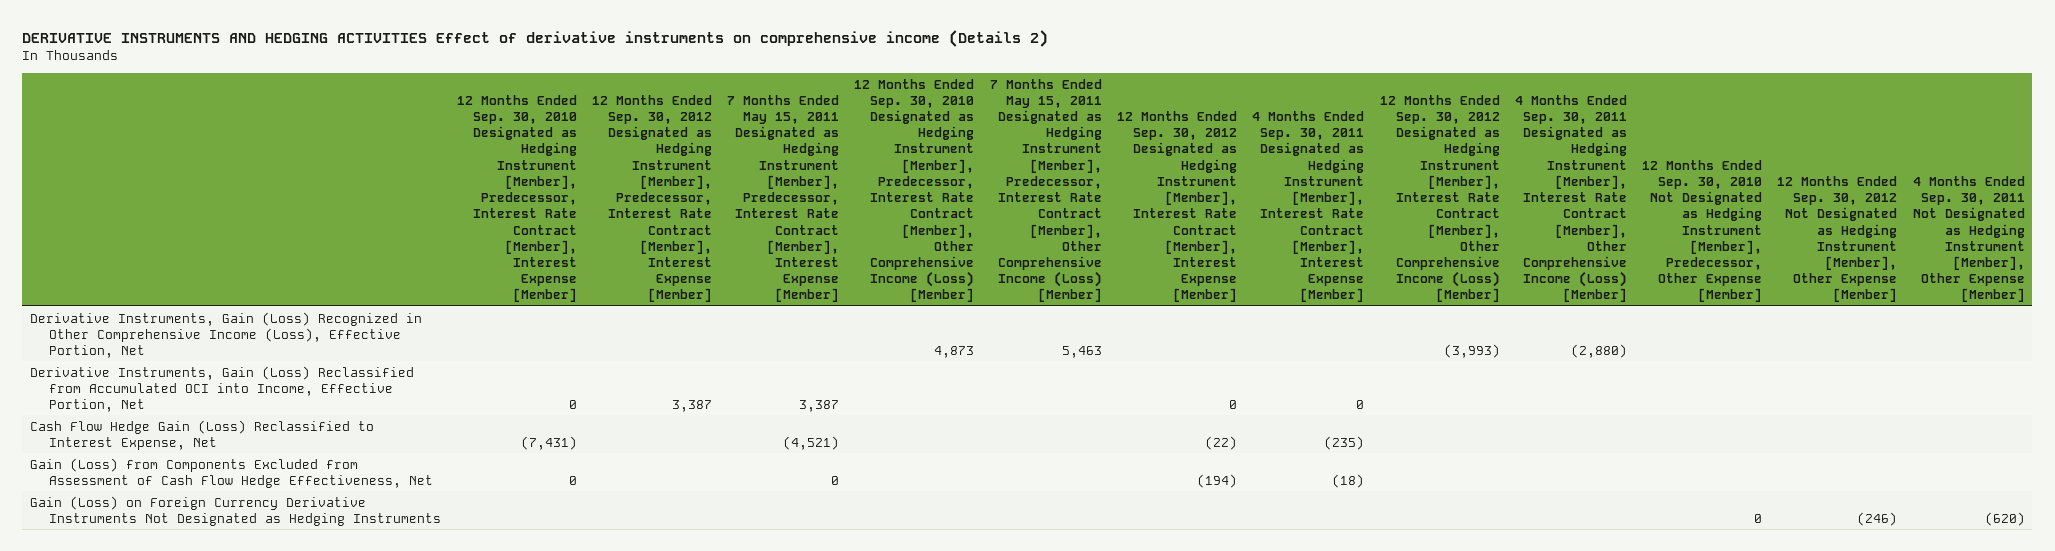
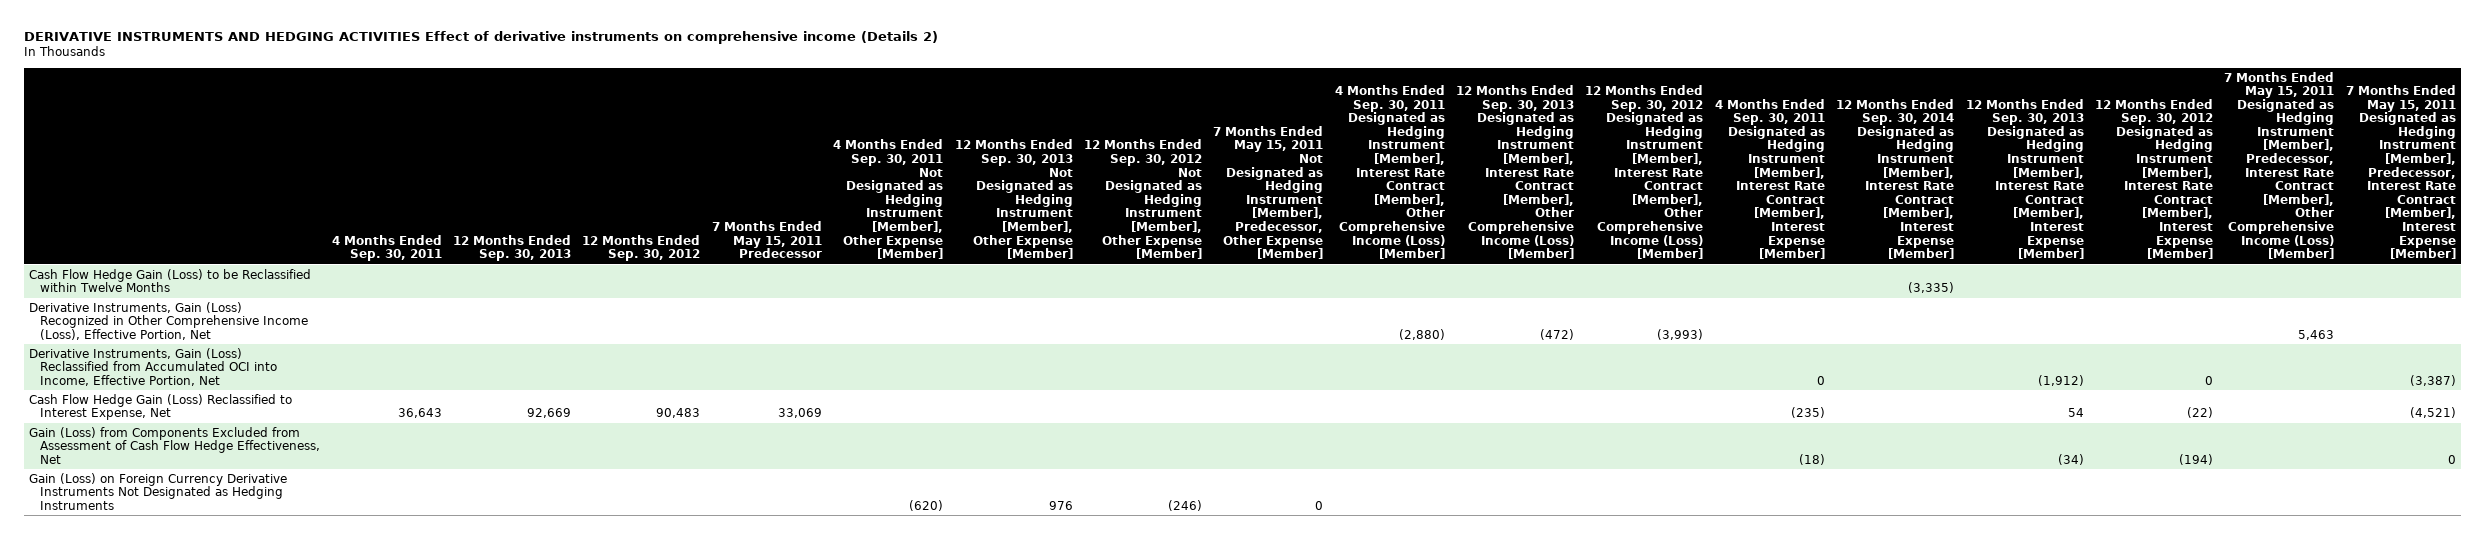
- | 12 Months Ended Sep. 30, 2010 Designated as Hedging Instrument [Member], Predecessor, Interest Rate Contract [Member], Interest Expense [Member] | 12 Months Ended Sep. 30, 2012 Designated as Hedging Instrument [Member], Predecessor, Interest Rate Contract [Member], Interest Expense [Member] | 7 Months Ended May 15, 2011 Designated as Hedging Instrument [Member], Predecessor, Interest Rate Contract [Member], Interest Expense [Member] | 12 Months Ended Sep. 30, 2010 Designated as Hedging Instrument [Member], Predecessor, Interest Rate Contract [Member], Other Comprehensive Income (Loss) [Member] | 7 Months Ended May 15, 2011 Designated as Hedging Instrument [Member], Predecessor, Interest Rate Contract [Member], Other Comprehensive Income (Loss) [Member] | 12 Months Ended Sep. 30, 2012 Designated as Hedging Instrument [Member], Interest Rate Contract [Member], Interest Expense [Member] | 4 Months Ended Sep. 30, 2011 Designated as Hedging Instrument [Member], Interest Rate Contract [Member], Interest Expense [Member] | 12 Months Ended Sep. 30, 2012 Designated as Hedging Instrument [Member], Interest Rate Contract [Member], Other Comprehensive Income (Loss) [Member] | 4 Months Ended Sep. 30, 2011 Designated as Hedging Instrument [Member], Interest Rate Contract [Member], Other Comprehensive Income (Loss) [Member] | 12 Months Ended Sep. 30, 2010 Not Designated as Hedging Instrument [Member], Predecessor, Other Expense [Member] | 12 Months Ended Sep. 30, 2012 Not Designated as Hedging Instrument [Member], Other Expense [Member] | 4 Months Ended Sep. 30, 2011 Not Designated as Hedging Instrument [Member], Other Expense [Member]
+ | 4 Months Ended Sep. 30, 2011 | 12 Months Ended Sep. 30, 2013 | 12 Months Ended Sep. 30, 2012 | 7 Months Ended May 15, 2011 Predecessor | 4 Months Ended Sep. 30, 2011 Not Designated as Hedging Instrument [Member], Other Expense [Member] | 12 Months Ended Sep. 30, 2013 Not Designated as Hedging Instrument [Member], Other Expense [Member] | 12 Months Ended Sep. 30, 2012 Not Designated as Hedging Instrument [Member], Other Expense [Member] | 7 Months Ended May 15, 2011 Not Designated as Hedging Instrument [Member], Predecessor, Other Expense [Member] | 4 Months Ended Sep. 30, 2011 Designated as Hedging Instrument [Member], Interest Rate Contract [Member], Other Comprehensive Income (Loss) [Member] | 12 Months Ended Sep. 30, 2013 Designated as Hedging Instrument [Member], Interest Rate Contract [Member], Other Comprehensive Income (Loss) [Member] | 12 Months Ended Sep. 30, 2012 Designated as Hedging Instrument [Member], Interest Rate Contract [Member], Other Comprehensive Income (Loss) [Member] | 4 Months Ended Sep. 30, 2011 Designated as Hedging Instrument [Member], Interest Rate Contract [Member], Interest Expense [Member] | 12 Months Ended Sep. 30, 2014 Designated as Hedging Instrument [Member], Interest Rate Contract [Member], Interest Expense [Member] | 12 Months Ended Sep. 30, 2013 Designated as Hedging Instrument [Member], Interest Rate Contract [Member], Interest Expense [Member] | 12 Months Ended Sep. 30, 2012 Designated as Hedging Instrument [Member], Interest Rate Contract [Member], Interest Expense [Member] | 7 Months Ended May 15, 2011 Designated as Hedging Instrument [Member], Predecessor, Interest Rate Contract [Member], Other Comprehensive Income (Loss) [Member] | 7 Months Ended May 15, 2011 Designated as Hedging Instrument [Member], Predecessor, Interest Rate Contract [Member], Interest Expense [Member]
+ Cash Flow Hedge Gain (Loss) to be Reclassified within Twelve Months | | | | | | | | | | | | | (3,335) | | | |
- Derivative Instruments, Gain (Loss) Reclassified from Accumulated OCI into Income, Effective Portion, Net | 0 | 3,387 | 3,387 | | | 0 | 0 | | | | |
+ Derivative Instruments, Gain (Loss) Reclassified from Accumulated OCI into Income, Effective Portion, Net | | | | | | | | | | | | 0 | | (1,912) | 0 | | (3,387)

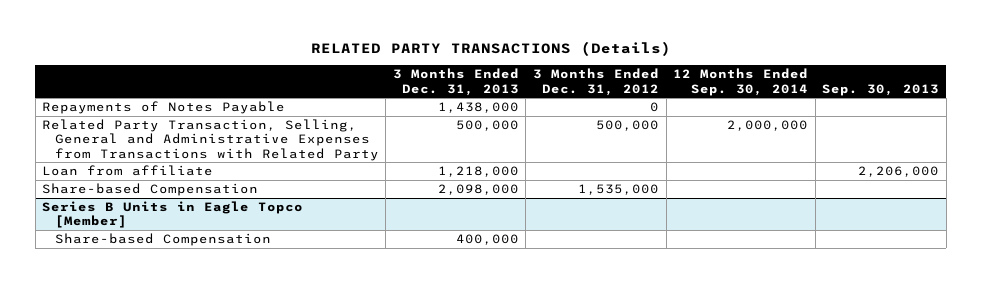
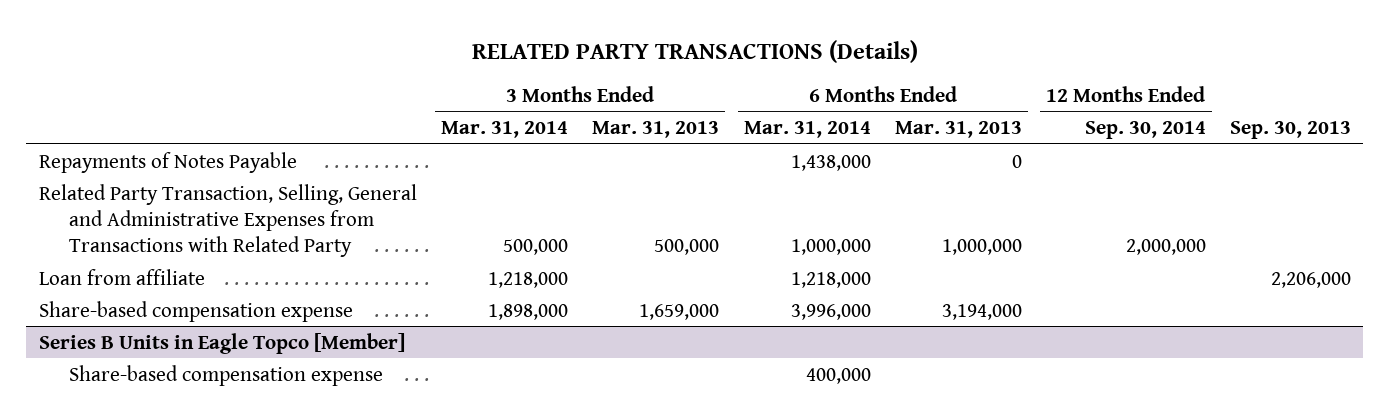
- | 3 Months Ended Dec. 31, 2013 | 3 Months Ended Dec. 31, 2012 | 12 Months Ended Sep. 30, 2014 | Sep. 30, 2013
+ | 3 Months Ended Mar. 31, 2014 | 3 Months Ended Mar. 31, 2013 | 6 Months Ended Mar. 31, 2014 | 6 Months Ended Mar. 31, 2013 | 12 Months Ended Sep. 30, 2014 | Sep. 30, 2013
- Share-based Compensation | 2,098,000 | 1,535,000 | |
+ Share-based compensation expense | 1,898,000 | 1,659,000 | 3,996,000 | 3,194,000 | |
@ Series B Units in Eagle Topco [Member]
- Share-based Compensation | 400,000 | | |
+ Share-based compensation expense | | | 400,000 | | |

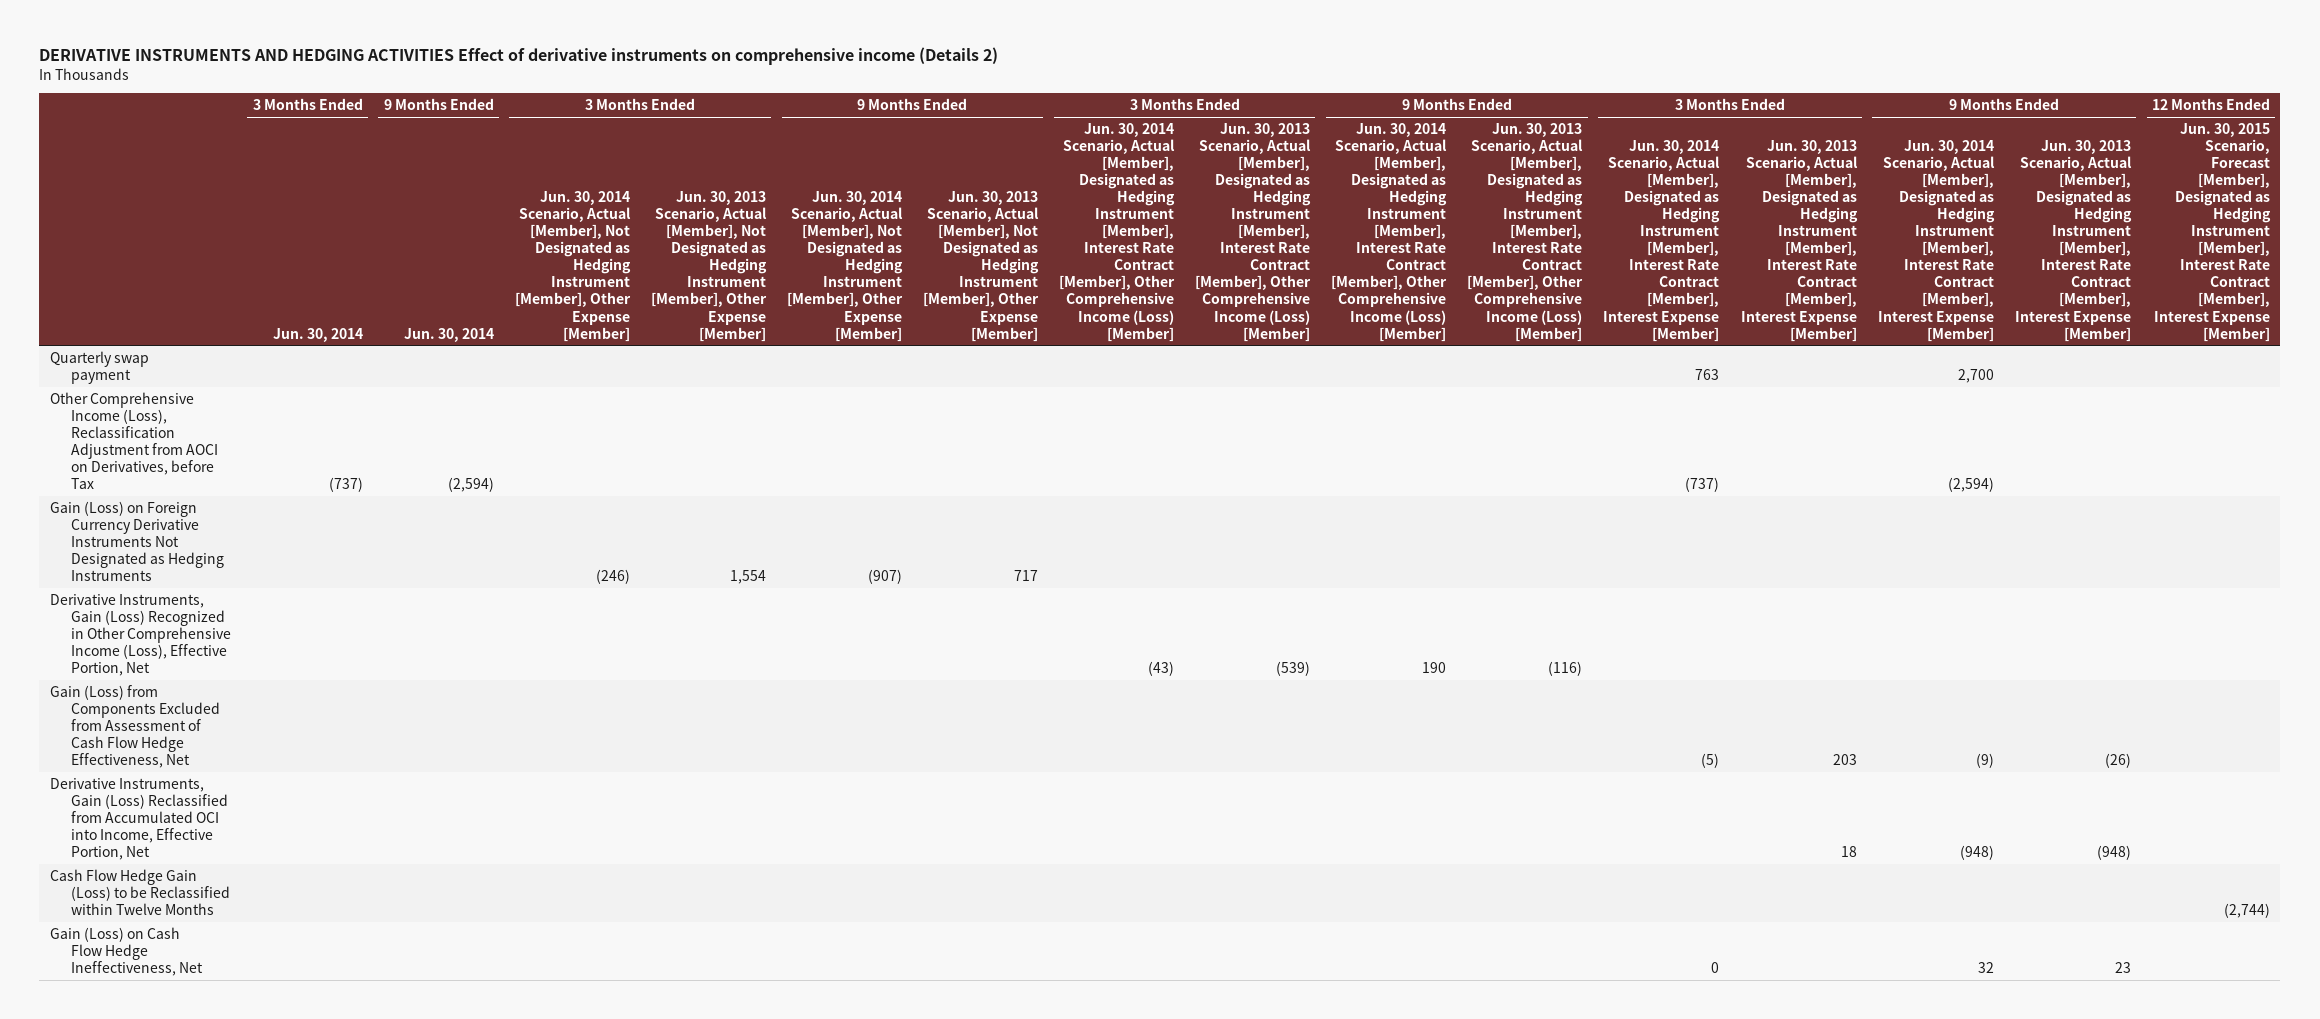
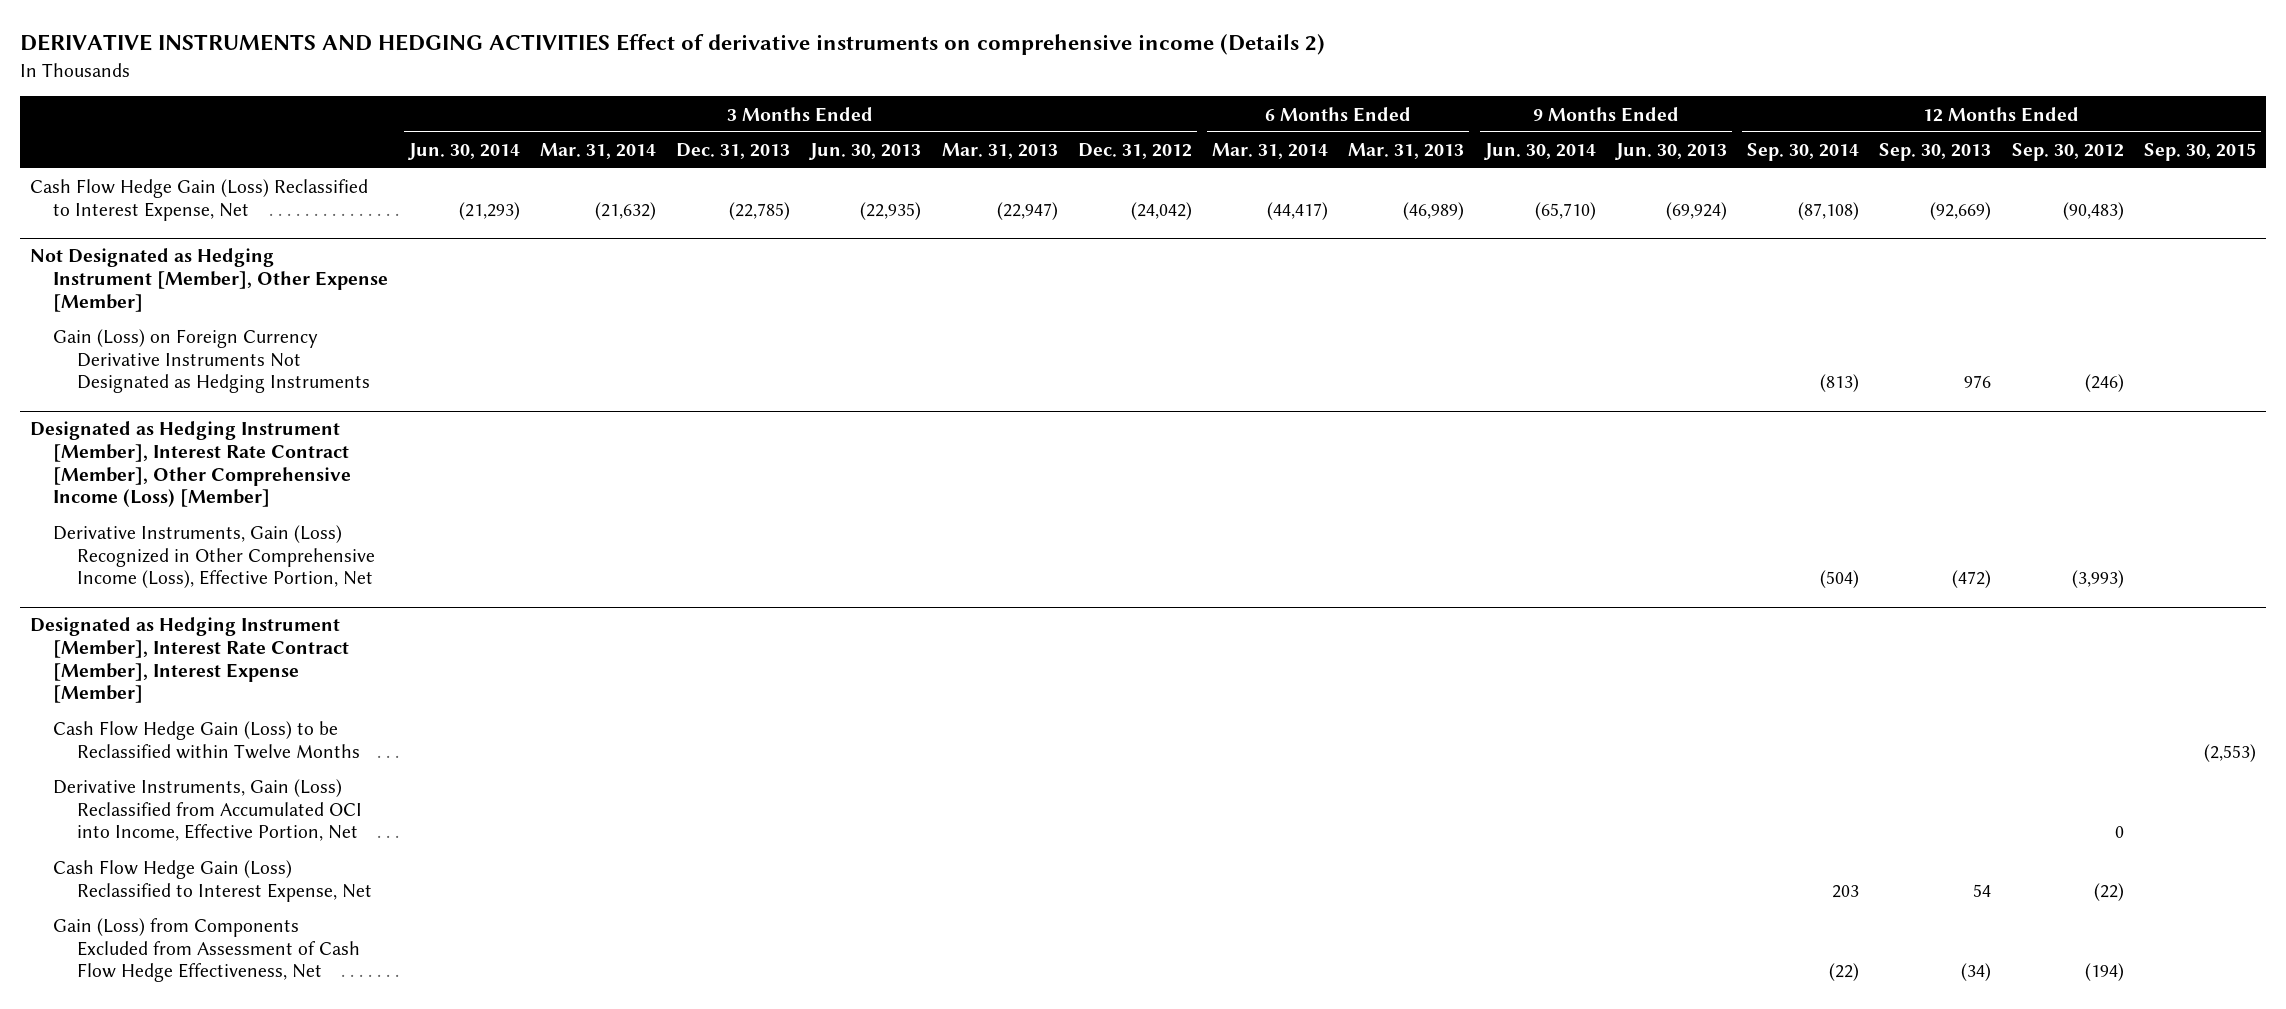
- | 3 Months Ended Jun. 30, 2014 | 9 Months Ended Jun. 30, 2014 | 3 Months Ended Jun. 30, 2014 Scenario, Actual [Member], Not Designated as Hedging Instrument [Member], Other Expense [Member] | 3 Months Ended Jun. 30, 2013 Scenario, Actual [Member], Not Designated as Hedging Instrument [Member], Other Expense [Member] | 9 Months Ended Jun. 30, 2014 Scenario, Actual [Member], Not Designated as Hedging Instrument [Member], Other Expense [Member] | 9 Months Ended Jun. 30, 2013 Scenario, Actual [Member], Not Designated as Hedging Instrument [Member], Other Expense [Member] | 3 Months Ended Jun. 30, 2014 Scenario, Actual [Member], Designated as Hedging Instrument [Member], Interest Rate Contract [Member], Other Comprehensive Income (Loss) [Member] | 3 Months Ended Jun. 30, 2013 Scenario, Actual [Member], Designated as Hedging Instrument [Member], Interest Rate Contract [Member], Other Comprehensive Income (Loss) [Member] | 9 Months Ended Jun. 30, 2014 Scenario, Actual [Member], Designated as Hedging Instrument [Member], Interest Rate Contract [Member], Other Comprehensive Income (Loss) [Member] | 9 Months Ended Jun. 30, 2013 Scenario, Actual [Member], Designated as Hedging Instrument [Member], Interest Rate Contract [Member], Other Comprehensive Income (Loss) [Member] | 3 Months Ended Jun. 30, 2014 Scenario, Actual [Member], Designated as Hedging Instrument [Member], Interest Rate Contract [Member], Interest Expense [Member] | 3 Months Ended Jun. 30, 2013 Scenario, Actual [Member], Designated as Hedging Instrument [Member], Interest Rate Contract [Member], Interest Expense [Member] | 9 Months Ended Jun. 30, 2014 Scenario, Actual [Member], Designated as Hedging Instrument [Member], Interest Rate Contract [Member], Interest Expense [Member] | 9 Months Ended Jun. 30, 2013 Scenario, Actual [Member], Designated as Hedging Instrument [Member], Interest Rate Contract [Member], Interest Expense [Member] | 12 Months Ended Jun. 30, 2015 Scenario, Forecast [Member], Designated as Hedging Instrument [Member], Interest Rate Contract [Member], Interest Expense [Member]
+ | 3 Months Ended Jun. 30, 2014 | 3 Months Ended Mar. 31, 2014 | 3 Months Ended Dec. 31, 2013 | 3 Months Ended Jun. 30, 2013 | 3 Months Ended Mar. 31, 2013 | 3 Months Ended Dec. 31, 2012 | 6 Months Ended Mar. 31, 2014 | 6 Months Ended Mar. 31, 2013 | 9 Months Ended Jun. 30, 2014 | 9 Months Ended Jun. 30, 2013 | 12 Months Ended Sep. 30, 2014 | 12 Months Ended Sep. 30, 2013 | 12 Months Ended Sep. 30, 2012 | 12 Months Ended Sep. 30, 2015
- Quarterly swap payment | | | | | | | | | | | 763 | | 2,700 | |
- Other Comprehensive Income (Loss), Reclassification Adjustment from AOCI on Derivatives, before Tax | (737) | (2,594) | | | | | | | | | (737) | | (2,594) | |
- Gain (Loss) on Foreign Currency Derivative Instruments Not Designated as Hedging Instruments | | | (246) | 1,554 | (907) | 717 | | | | | | | | |
- Derivative Instruments, Gain (Loss) Recognized in Other Comprehensive Income (Loss), Effective Portion, Net | | | | | | | (43) | (539) | 190 | (116) | | | | |
- Gain (Loss) from Components Excluded from Assessment of Cash Flow Hedge Effectiveness, Net | | | | | | | | | | | (5) | 203 | (9) | (26) |
- Derivative Instruments, Gain (Loss) Reclassified from Accumulated OCI into Income, Effective Portion, Net | | | | | | | | | | | | 18 | (948) | (948) |
- Cash Flow Hedge Gain (Loss) to be Reclassified within Twelve Months | | | | | | | | | | | | | | | (2,744)
- Gain (Loss) on Cash Flow Hedge Ineffectiveness, Net | | | | | | | | | | | 0 | | 32 | 23 |
+ Cash Flow Hedge Gain (Loss) Reclassified to Interest Expense, Net | (21,293) | (21,632) | (22,785) | (22,935) | (22,947) | (24,042) | (44,417) | (46,989) | (65,710) | (69,924) | (87,108) | (92,669) | (90,483) |
+ Not Designated as Hedging Instrument [Member], Other Expense [Member]
+ Gain (Loss) on Foreign Currency Derivative Instruments Not Designated as Hedging Instruments | | | | | | | | | | | (813) | 976 | (246) |
+ Designated as Hedging Instrument [Member], Interest Rate Contract [Member], Other Comprehensive Income (Loss) [Member]
+ Derivative Instruments, Gain (Loss) Recognized in Other Comprehensive Income (Loss), Effective Portion, Net | | | | | | | | | | | (504) | (472) | (3,993) |
+ Designated as Hedging Instrument [Member], Interest Rate Contract [Member], Interest Expense [Member]
+ Cash Flow Hedge Gain (Loss) to be Reclassified within Twelve Months | | | | | | | | | | | | | | (2,553)
+ Derivative Instruments, Gain (Loss) Reclassified from Accumulated OCI into Income, Effective Portion, Net | | | | | | | | | | | | | 0 |
+ Cash Flow Hedge Gain (Loss) Reclassified to Interest Expense, Net | | | | | | | | | | | 203 | 54 | (22) |
+ Gain (Loss) from Components Excluded from Assessment of Cash Flow Hedge Effectiveness, Net | | | | | | | | | | | (22) | (34) | (194) |

